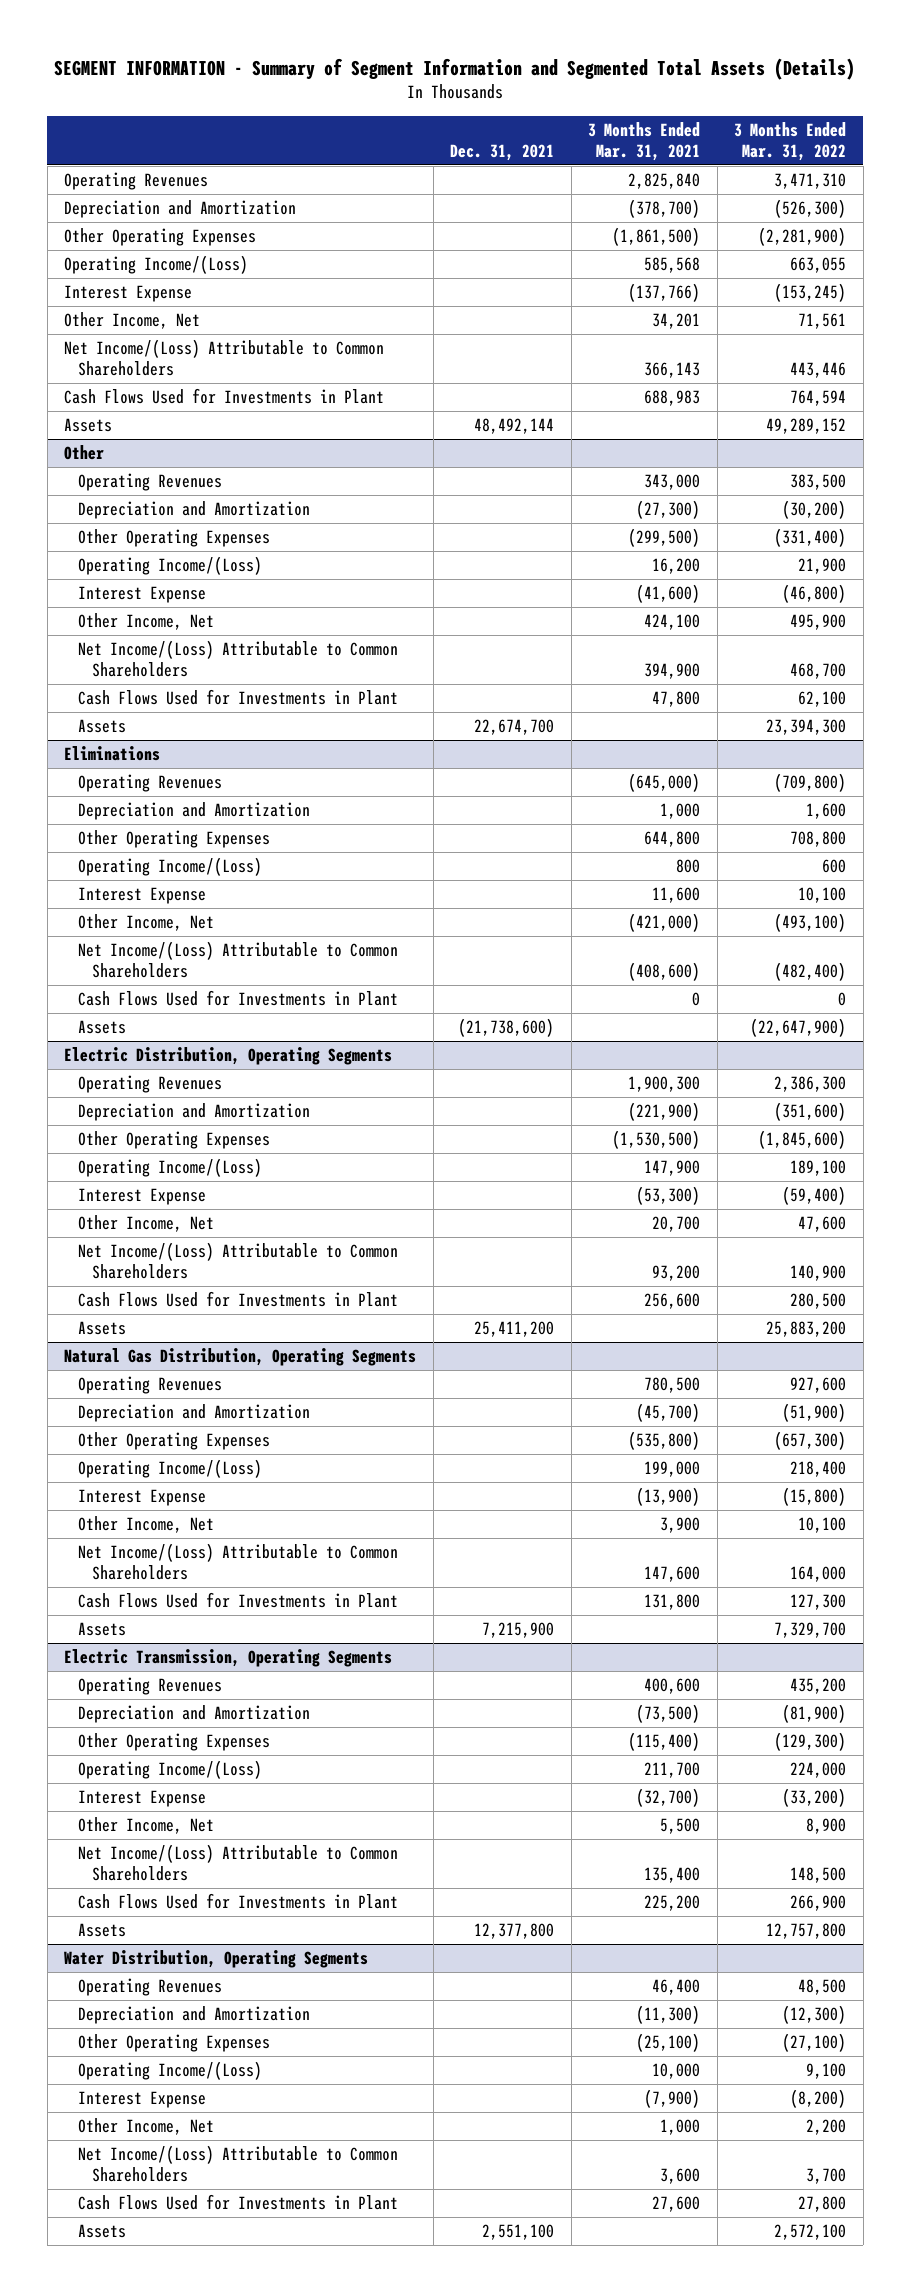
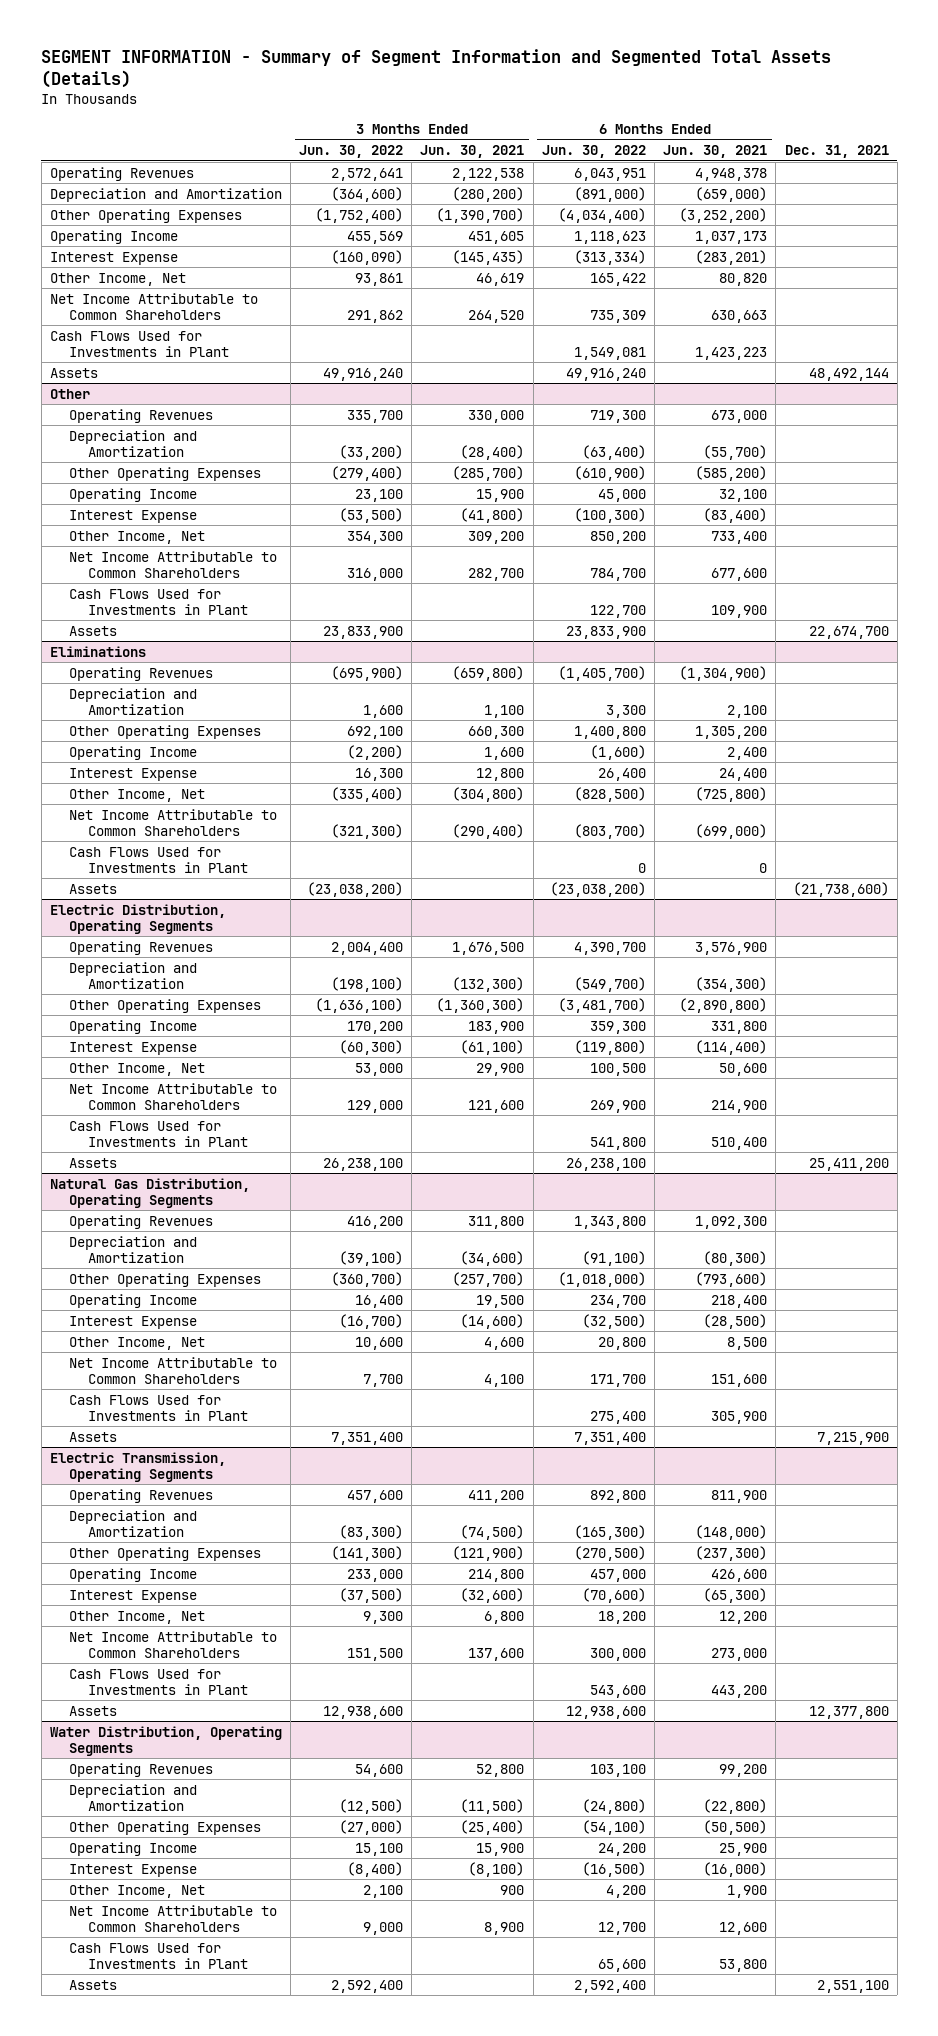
- | Dec. 31, 2021 | 3 Months Ended Mar. 31, 2021 | 3 Months Ended Mar. 31, 2022
+ | 3 Months Ended Jun. 30, 2022 | 3 Months Ended Jun. 30, 2021 | 6 Months Ended Jun. 30, 2022 | 6 Months Ended Jun. 30, 2021 | Dec. 31, 2021
- Operating Income/(Loss) | | 585,568 | 663,055
+ Operating Income | 455,569 | 451,605 | 1,118,623 | 1,037,173 |
- Net Income/(Loss) Attributable to Common Shareholders | | 366,143 | 443,446
+ Net Income Attributable to Common Shareholders | 291,862 | 264,520 | 735,309 | 630,663 |
@ Other
- Operating Income/(Loss) | | 16,200 | 21,900
+ Operating Income | 23,100 | 15,900 | 45,000 | 32,100 |
- Net Income/(Loss) Attributable to Common Shareholders | | 394,900 | 468,700
+ Net Income Attributable to Common Shareholders | 316,000 | 282,700 | 784,700 | 677,600 |
@ Eliminations
- Operating Income/(Loss) | | 800 | 600
+ Operating Income | (2,200) | 1,600 | (1,600) | 2,400 |
- Net Income/(Loss) Attributable to Common Shareholders | | (408,600) | (482,400)
+ Net Income Attributable to Common Shareholders | (321,300) | (290,400) | (803,700) | (699,000) |
@ Electric Distribution, Operating Segments
- Operating Income/(Loss) | | 147,900 | 189,100
+ Operating Income | 170,200 | 183,900 | 359,300 | 331,800 |
- Net Income/(Loss) Attributable to Common Shareholders | | 93,200 | 140,900
+ Net Income Attributable to Common Shareholders | 129,000 | 121,600 | 269,900 | 214,900 |
@ Natural Gas Distribution, Operating Segments
- Operating Income/(Loss) | | 199,000 | 218,400
+ Operating Income | 16,400 | 19,500 | 234,700 | 218,400 |
- Net Income/(Loss) Attributable to Common Shareholders | | 147,600 | 164,000
+ Net Income Attributable to Common Shareholders | 7,700 | 4,100 | 171,700 | 151,600 |
@ Electric Transmission, Operating Segments
- Operating Income/(Loss) | | 211,700 | 224,000
+ Operating Income | 233,000 | 214,800 | 457,000 | 426,600 |
- Net Income/(Loss) Attributable to Common Shareholders | | 135,400 | 148,500
+ Net Income Attributable to Common Shareholders | 151,500 | 137,600 | 300,000 | 273,000 |
@ Water Distribution, Operating Segments
- Operating Income/(Loss) | | 10,000 | 9,100
+ Operating Income | 15,100 | 15,900 | 24,200 | 25,900 |
- Net Income/(Loss) Attributable to Common Shareholders | | 3,600 | 3,700
+ Net Income Attributable to Common Shareholders | 9,000 | 8,900 | 12,700 | 12,600 |

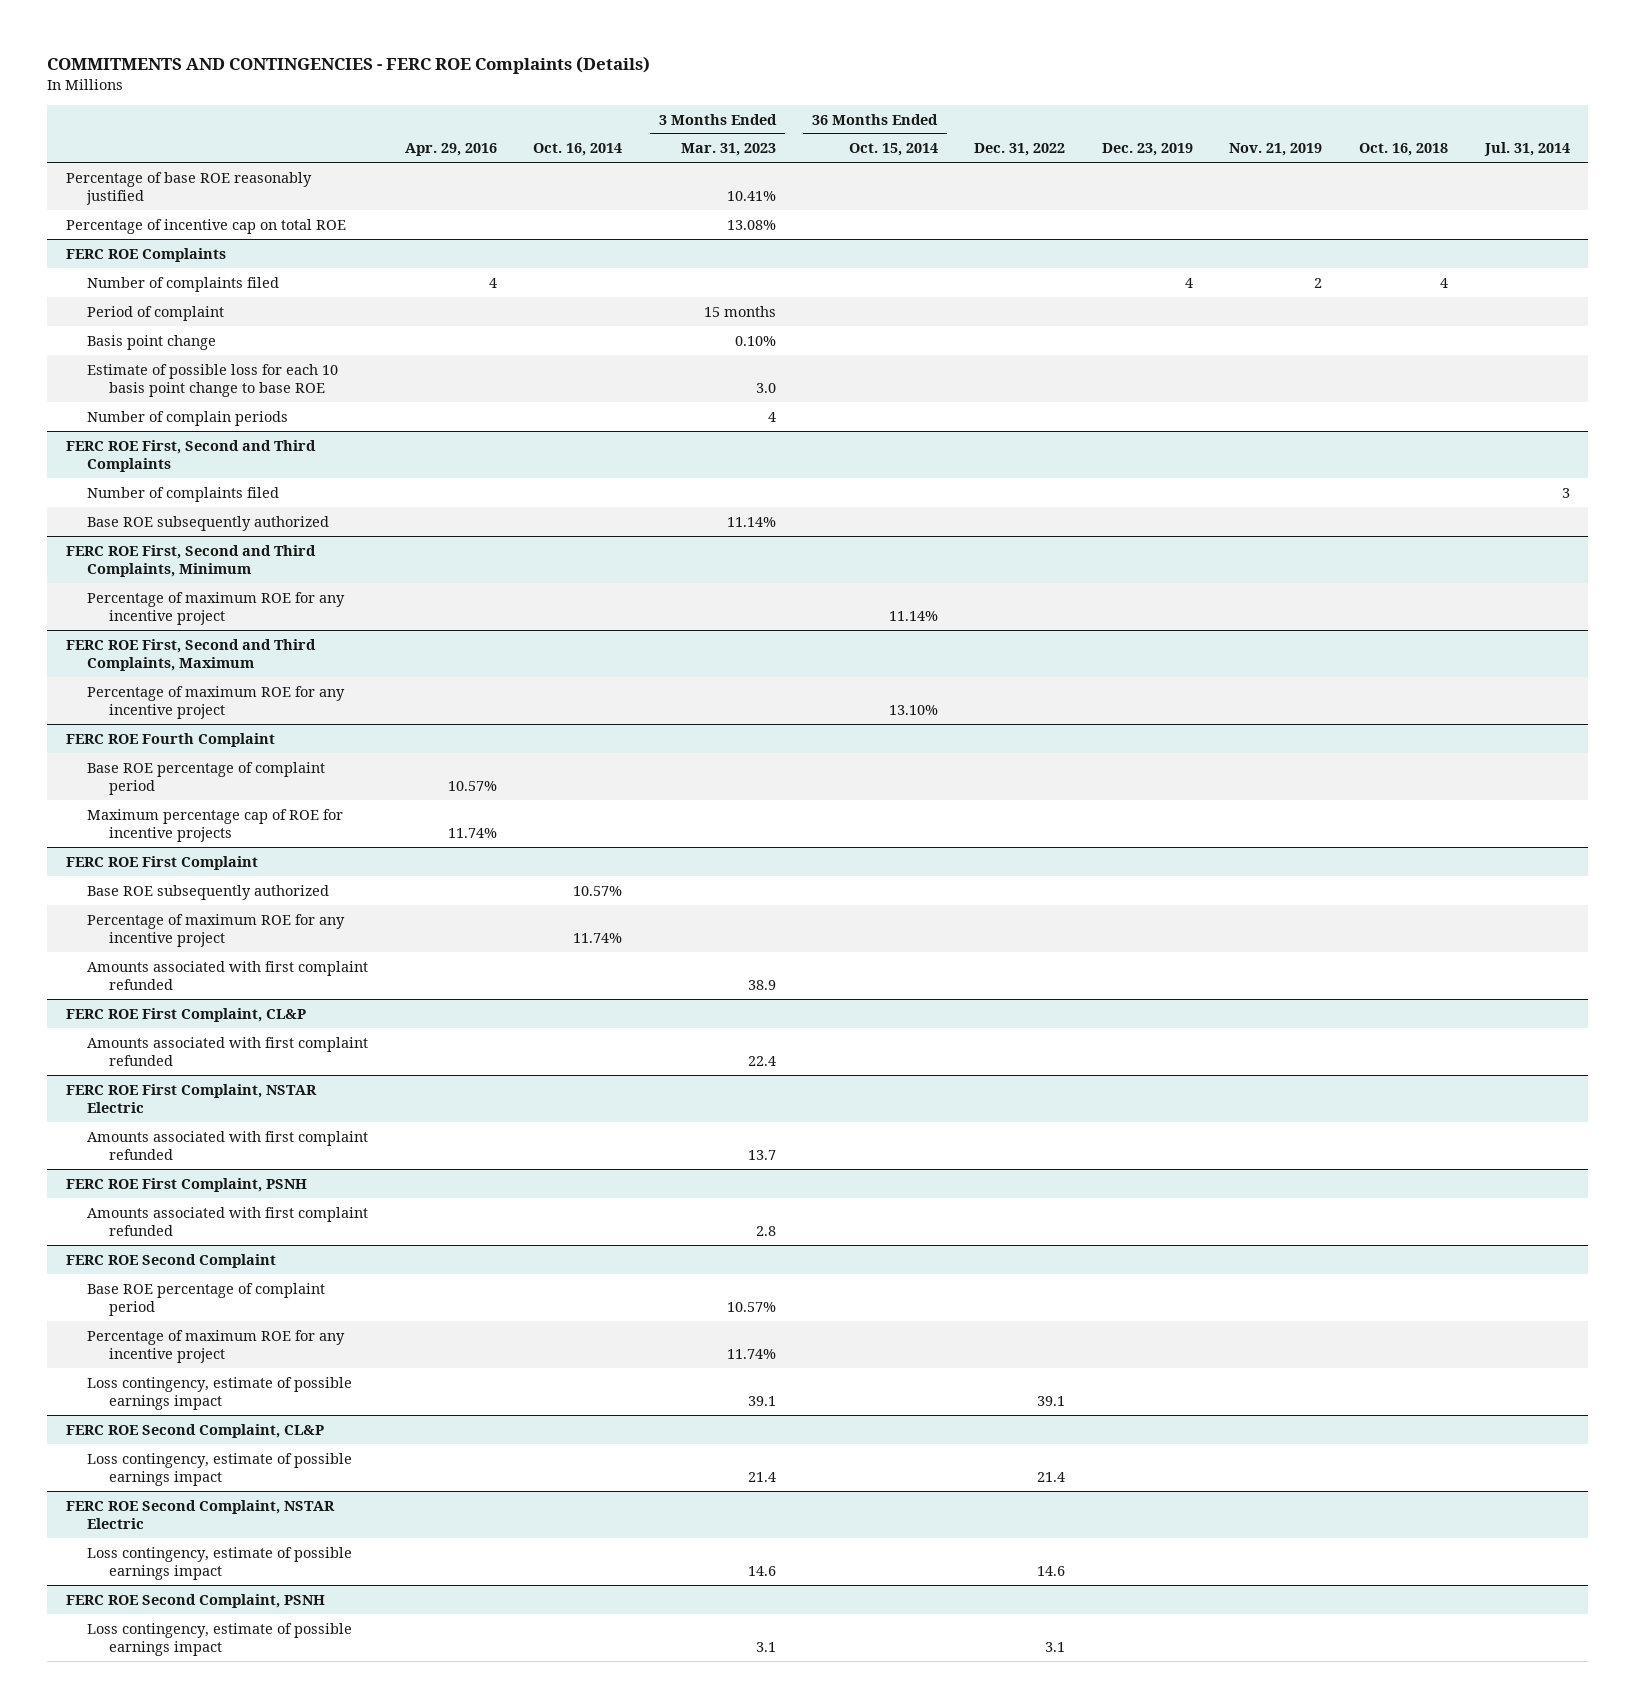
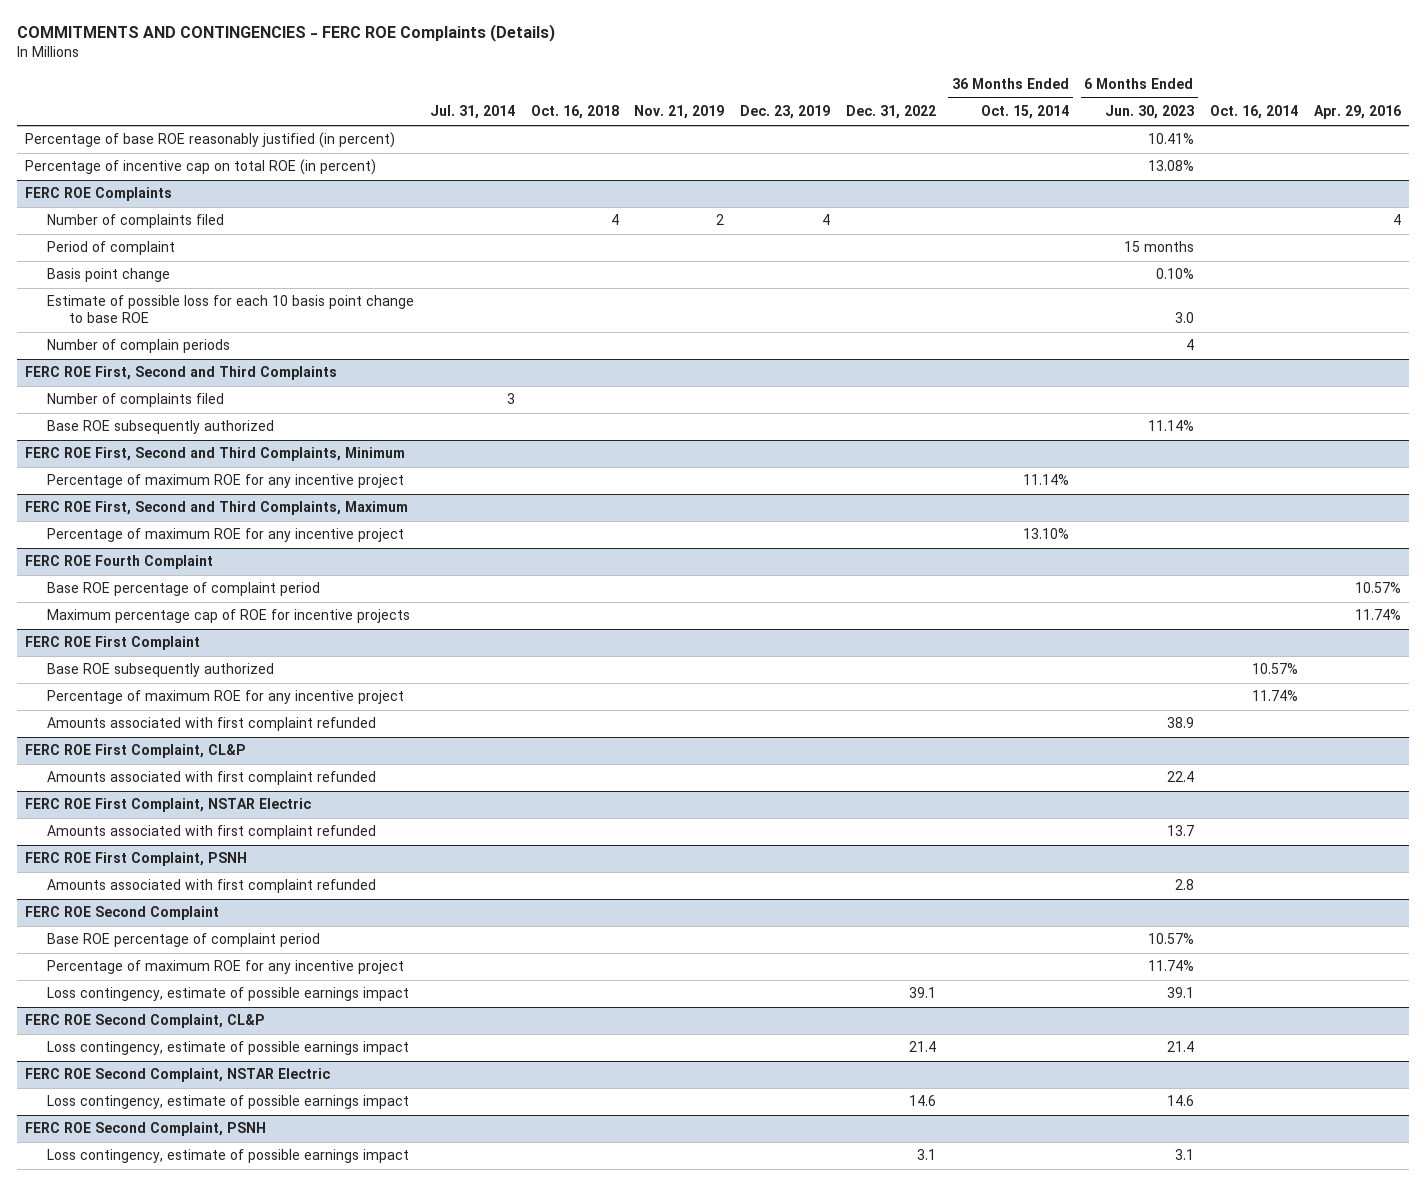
- | Apr. 29, 2016 | Oct. 16, 2014 | 3 Months Ended Mar. 31, 2023 | 36 Months Ended Oct. 15, 2014 | Dec. 31, 2022 | Dec. 23, 2019 | Nov. 21, 2019 | Oct. 16, 2018 | Jul. 31, 2014
+ | Jul. 31, 2014 | Oct. 16, 2018 | Nov. 21, 2019 | Dec. 23, 2019 | Dec. 31, 2022 | 36 Months Ended Oct. 15, 2014 | 6 Months Ended Jun. 30, 2023 | Oct. 16, 2014 | Apr. 29, 2016
- Percentage of base ROE reasonably justified | | | 10.41% | | | | | |
- Percentage of incentive cap on total ROE | | | 13.08% | | | | | |
+ Percentage of base ROE reasonably justified (in percent) | | | | | | | 10.41% | |
+ Percentage of incentive cap on total ROE (in percent) | | | | | | | 13.08% | |

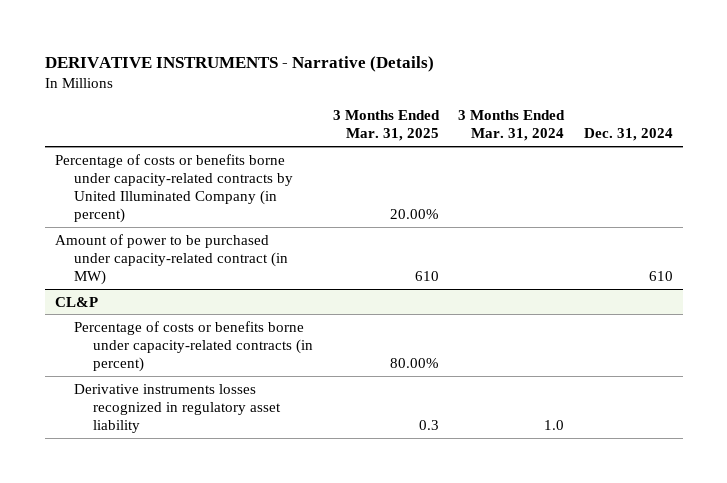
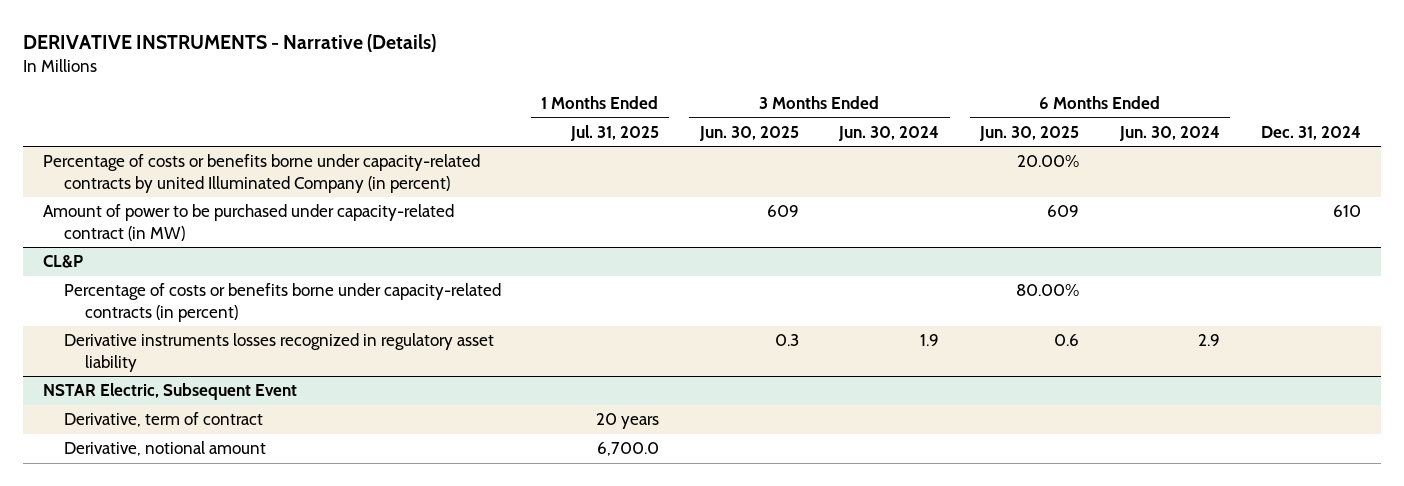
- | 3 Months Ended Mar. 31, 2025 | 3 Months Ended Mar. 31, 2024 | Dec. 31, 2024
+ | 1 Months Ended Jul. 31, 2025 | 3 Months Ended Jun. 30, 2025 | 3 Months Ended Jun. 30, 2024 | 6 Months Ended Jun. 30, 2025 | 6 Months Ended Jun. 30, 2024 | Dec. 31, 2024
- Percentage of costs or benefits borne under capacity-related contracts by United Illuminated Company (in percent) | 20.00% | |
+ Percentage of costs or benefits borne under capacity-related contracts by united Illuminated Company (in percent) | | | | 20.00% | |
+ NSTAR Electric, Subsequent Event
+ Derivative, term of contract | 20 years | | | | |
+ Derivative, notional amount | 6,700.0 | | | | |

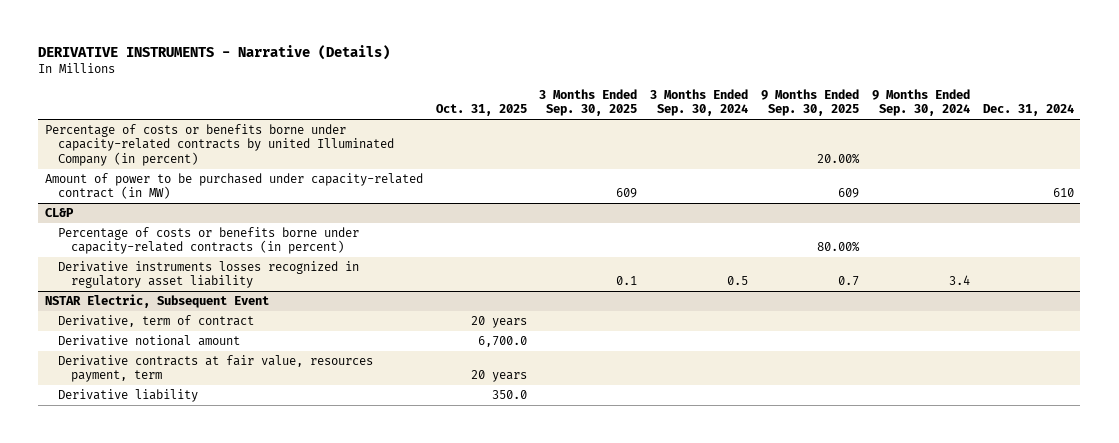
- | 1 Months Ended Jul. 31, 2025 | 3 Months Ended Jun. 30, 2025 | 3 Months Ended Jun. 30, 2024 | 6 Months Ended Jun. 30, 2025 | 6 Months Ended Jun. 30, 2024 | Dec. 31, 2024
+ | Oct. 31, 2025 | 3 Months Ended Sep. 30, 2025 | 3 Months Ended Sep. 30, 2024 | 9 Months Ended Sep. 30, 2025 | 9 Months Ended Sep. 30, 2024 | Dec. 31, 2024
@ NSTAR Electric, Subsequent Event
- Derivative, notional amount | 6,700.0 | | | | |
+ Derivative notional amount | 6,700.0 | | | | |
+ Derivative contracts at fair value, resources payment, term | 20 years | | | | |
+ Derivative liability | 350.0 | | | | |

